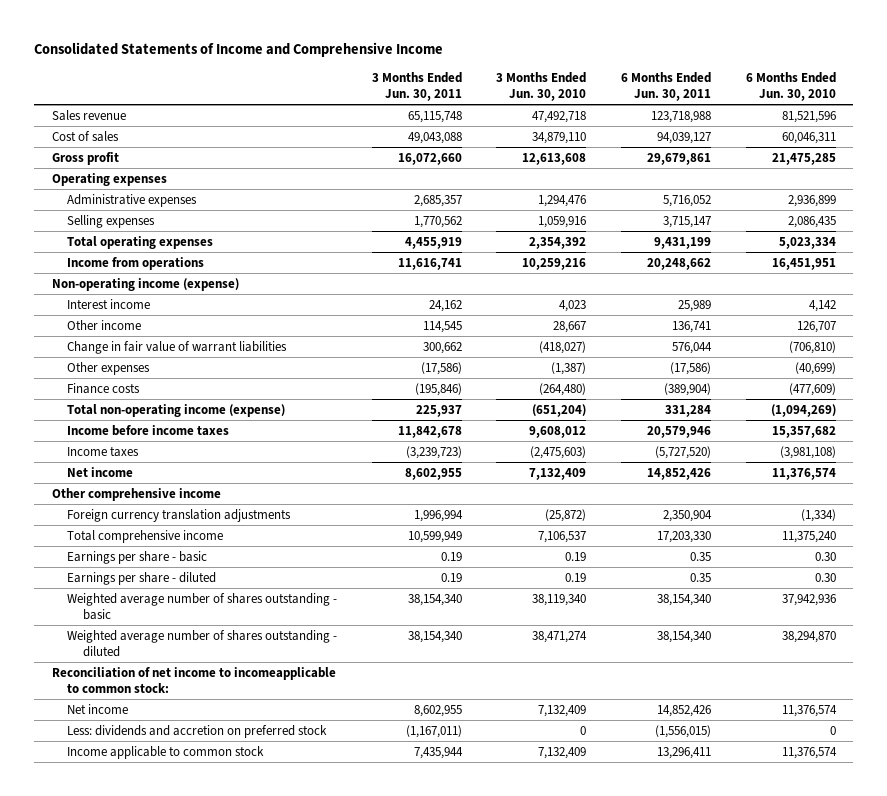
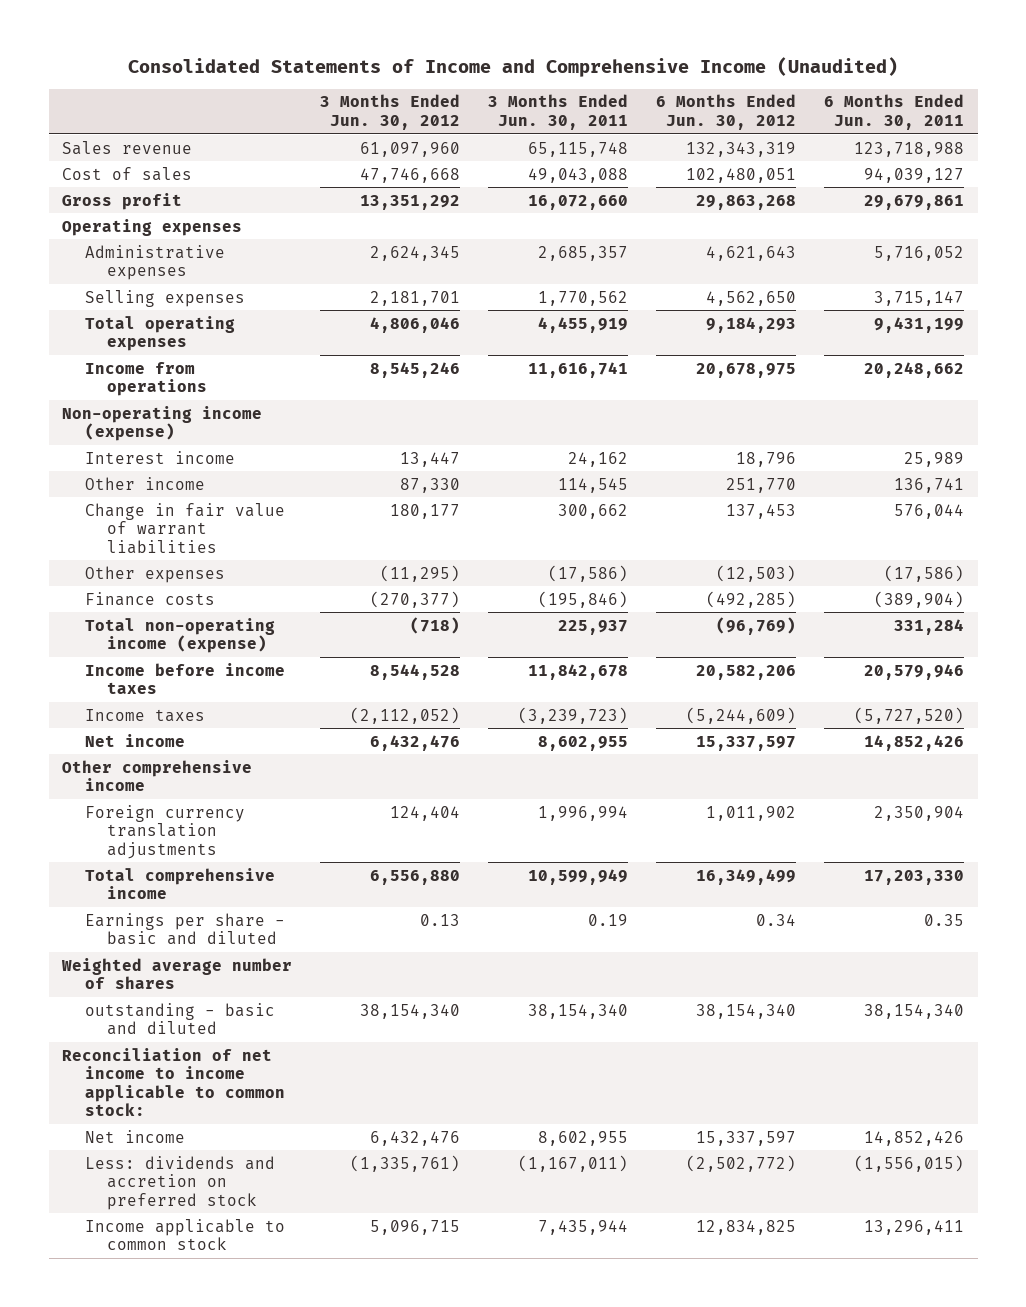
- Consolidated Statements of Income and Comprehensive Income
+ Consolidated Statements of Income and Comprehensive Income (Unaudited)
- | 3 Months Ended Jun. 30, 2011 | 3 Months Ended Jun. 30, 2010 | 6 Months Ended Jun. 30, 2011 | 6 Months Ended Jun. 30, 2010
+ | 3 Months Ended Jun. 30, 2012 | 3 Months Ended Jun. 30, 2011 | 6 Months Ended Jun. 30, 2012 | 6 Months Ended Jun. 30, 2011
- Earnings per share - basic | 0.19 | 0.19 | 0.35 | 0.30
- Earnings per share - diluted | 0.19 | 0.19 | 0.35 | 0.30
- Weighted average number of shares outstanding - basic | 38,154,340 | 38,119,340 | 38,154,340 | 37,942,936
- Weighted average number of shares outstanding - diluted | 38,154,340 | 38,471,274 | 38,154,340 | 38,294,870
- Reconciliation of net income to incomeapplicable to common stock:
+ Earnings per share - basic and diluted | 0.13 | 0.19 | 0.34 | 0.35
+ Weighted average number of shares
+ outstanding - basic and diluted | 38,154,340 | 38,154,340 | 38,154,340 | 38,154,340
+ Reconciliation of net income to income applicable to common stock:

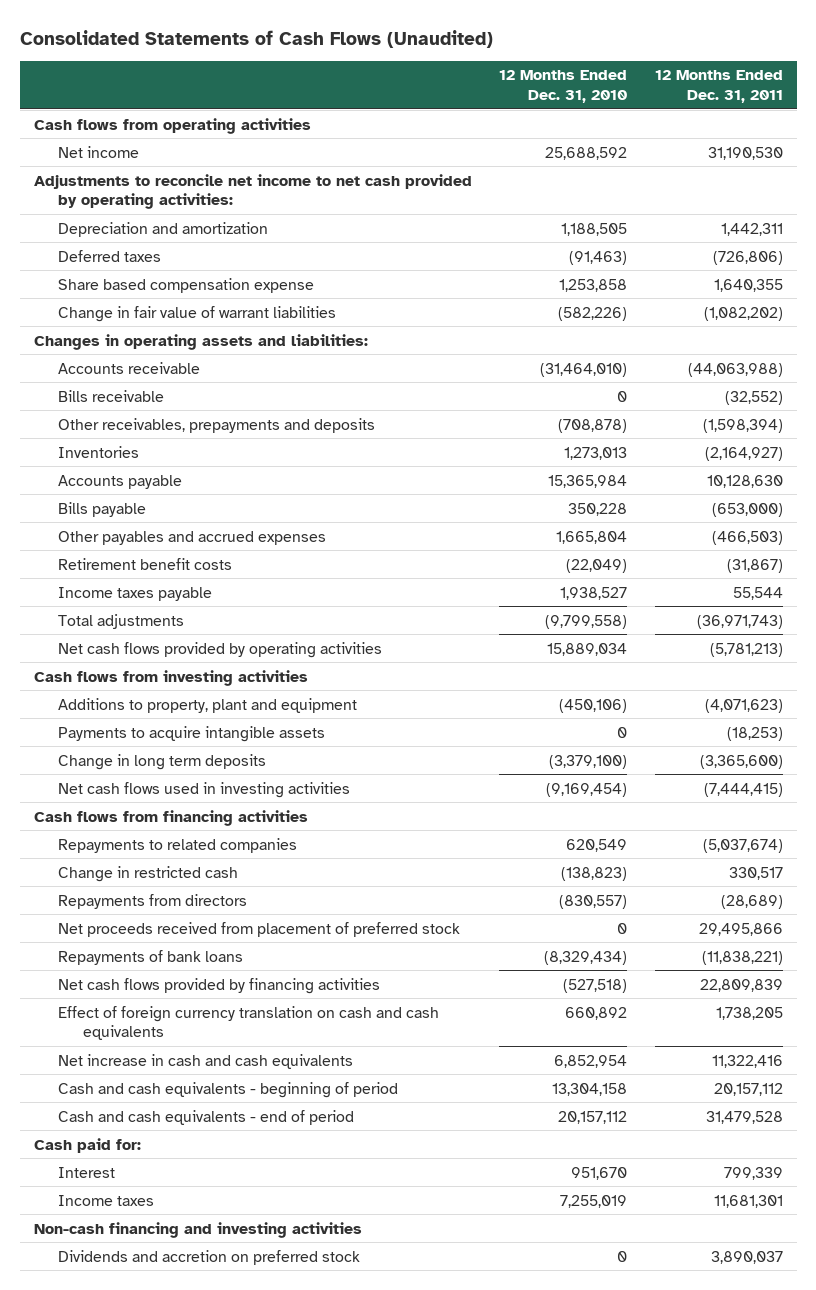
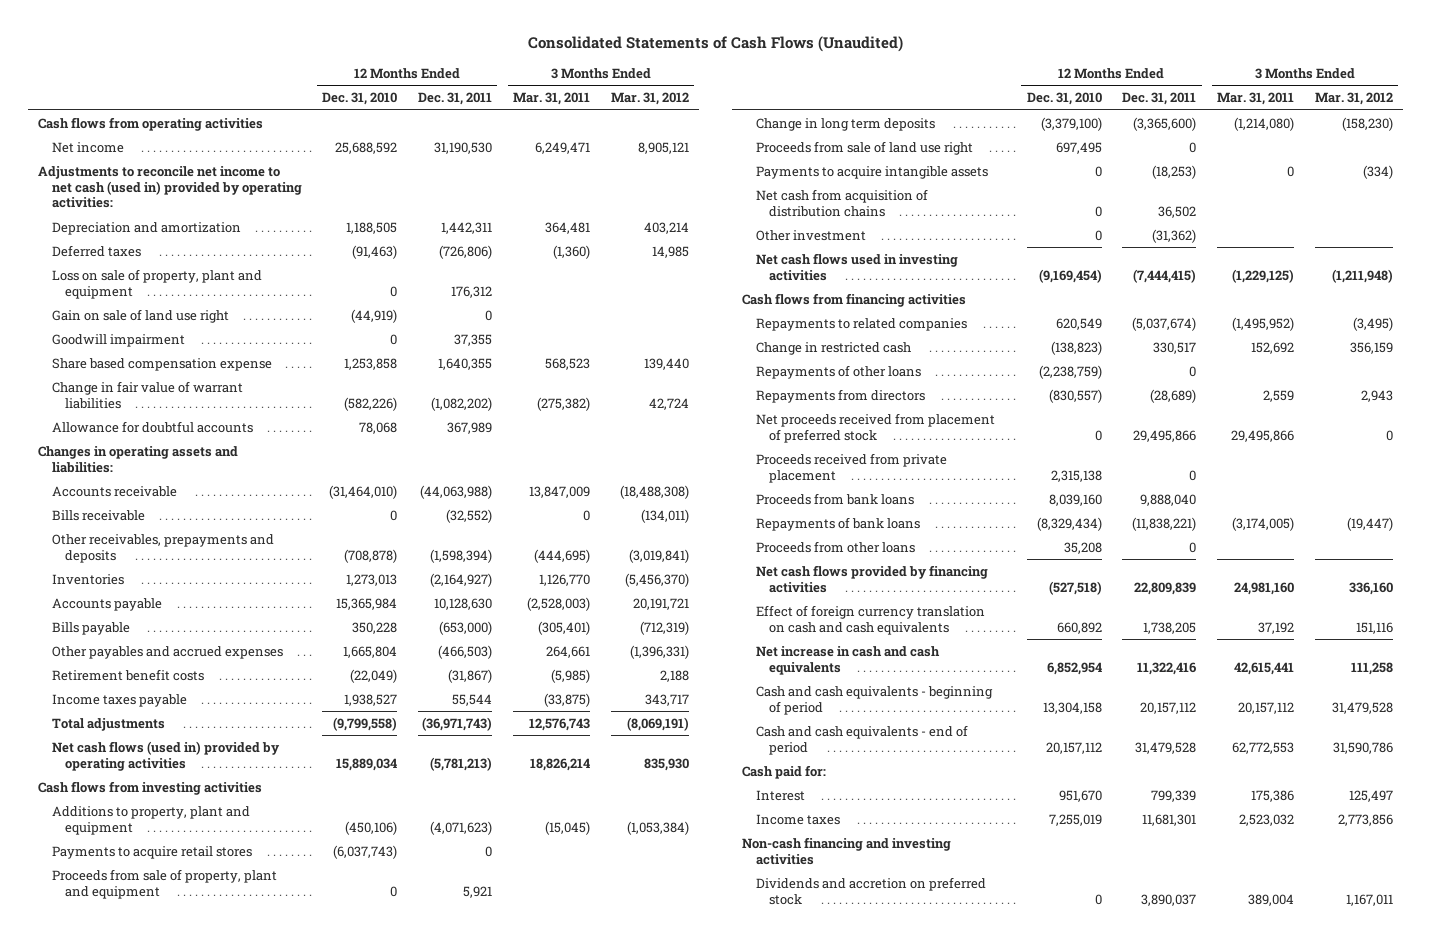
- | 12 Months Ended Dec. 31, 2010 | 12 Months Ended Dec. 31, 2011
+ | 12 Months Ended Dec. 31, 2010 | 12 Months Ended Dec. 31, 2011 | 3 Months Ended Mar. 31, 2011 | 3 Months Ended Mar. 31, 2012
- Adjustments to reconcile net income to net cash provided by operating activities:
+ Adjustments to reconcile net income to net cash (used in) provided by operating activities:
+ Loss on sale of property, plant and equipment | 0 | 176,312 | |
+ Gain on sale of land use right | (44,919) | 0 | |
+ Goodwill impairment | 0 | 37,355 | |
+ Allowance for doubtful accounts | 78,068 | 367,989 | |
- Net cash flows provided by operating activities | 15,889,034 | (5,781,213)
+ Net cash flows (used in) provided by operating activities | 15,889,034 | (5,781,213) | 18,826,214 | 835,930
+ Payments to acquire retail stores | (6,037,743) | 0 | |
+ Proceeds from sale of property, plant and equipment | 0 | 5,921 | |
+ Proceeds from sale of land use right | 697,495 | 0 | |
moved down: Payments to acquire intangible assets | 0 | (18,253) | 0 | (334)
+ Net cash from acquisition of distribution chains | 0 | 36,502 | |
+ Other investment | 0 | (31,362) | |
+ Repayments of other loans | (2,238,759) | 0 | |
+ Proceeds received from private placement | 2,315,138 | 0 | |
+ Proceeds from bank loans | 8,039,160 | 9,888,040 | |
+ Proceeds from other loans | 35,208 | 0 | |

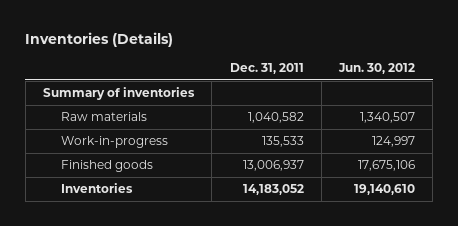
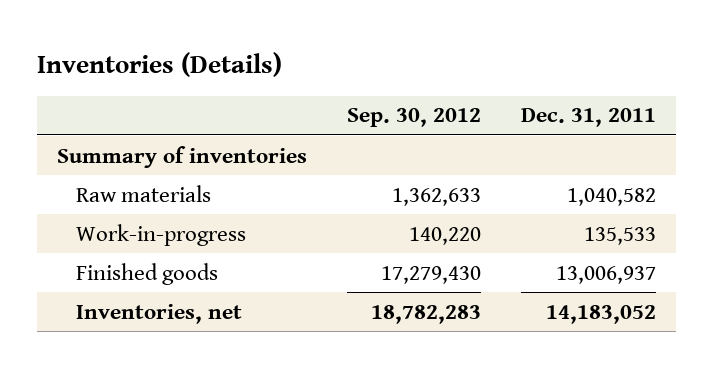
- | Dec. 31, 2011 | Jun. 30, 2012
+ | Sep. 30, 2012 | Dec. 31, 2011
- Inventories | 14,183,052 | 19,140,610
+ Inventories, net | 18,782,283 | 14,183,052

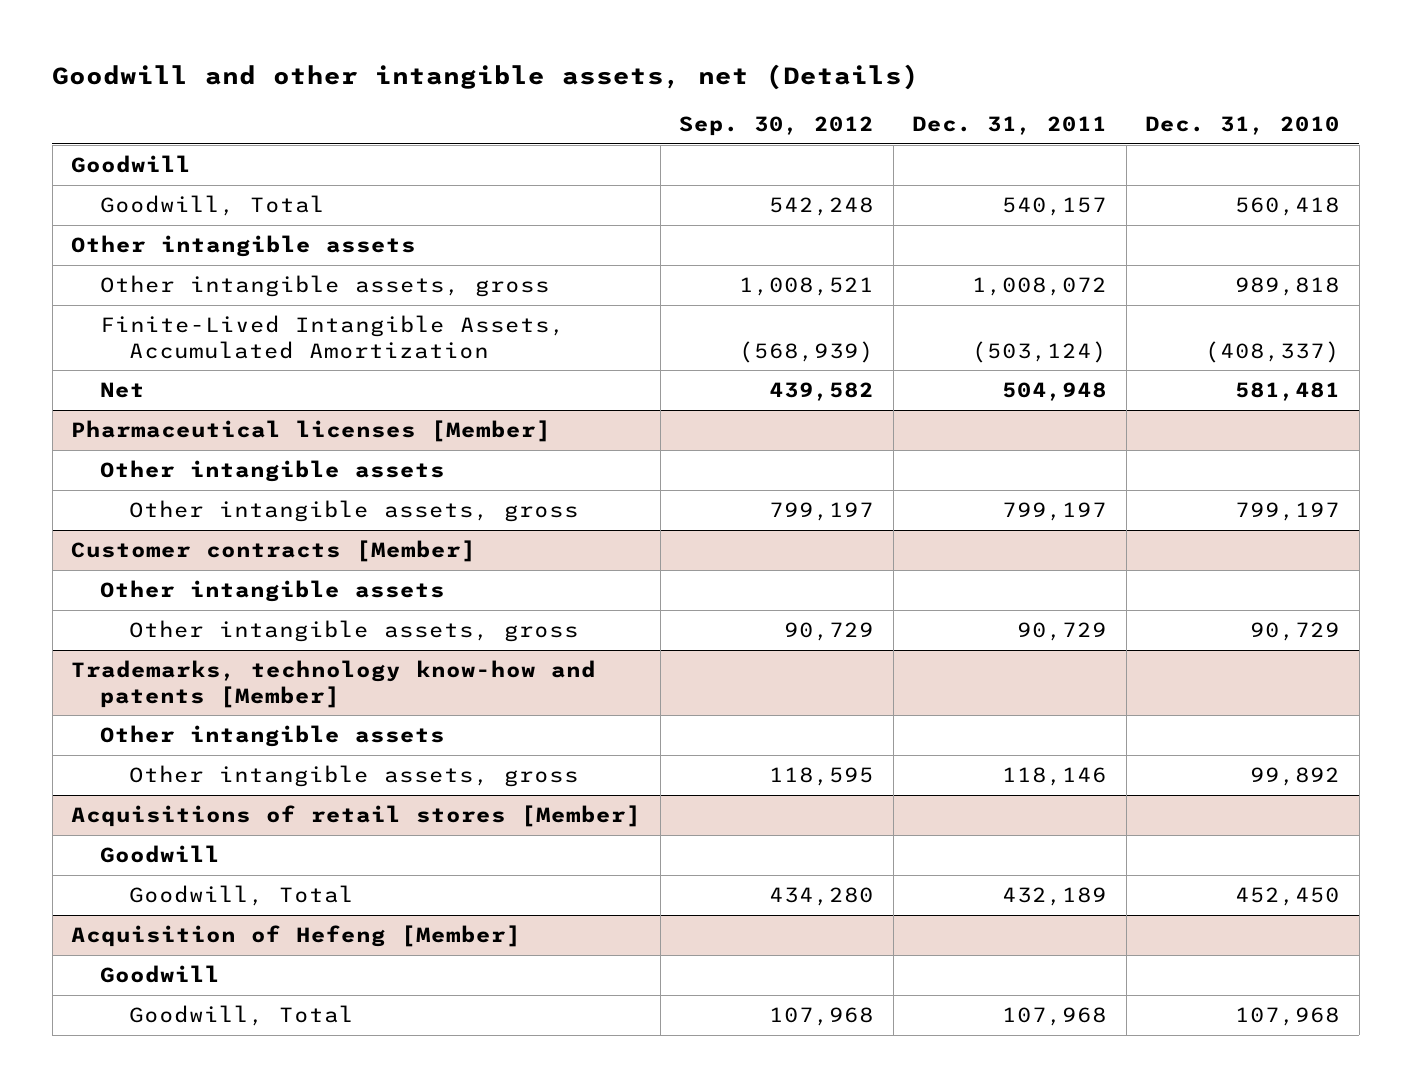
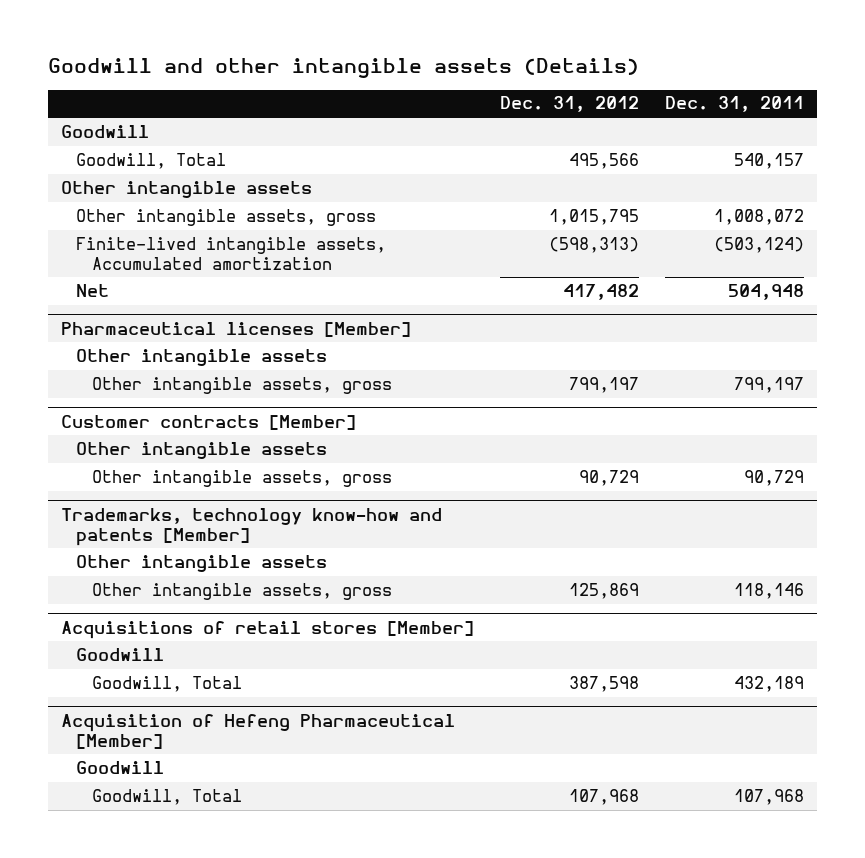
- Goodwill and other intangible assets, net (Details)
+ Goodwill and other intangible assets (Details)
- | Sep. 30, 2012 | Dec. 31, 2011 | Dec. 31, 2010
+ | Dec. 31, 2012 | Dec. 31, 2011
- Finite-Lived Intangible Assets, Accumulated Amortization | (568,939) | (503,124) | (408,337)
+ Finite-lived intangible assets, Accumulated amortization | (598,313) | (503,124)
- Acquisition of Hefeng [Member]
+ Acquisition of Hefeng Pharmaceutical [Member]

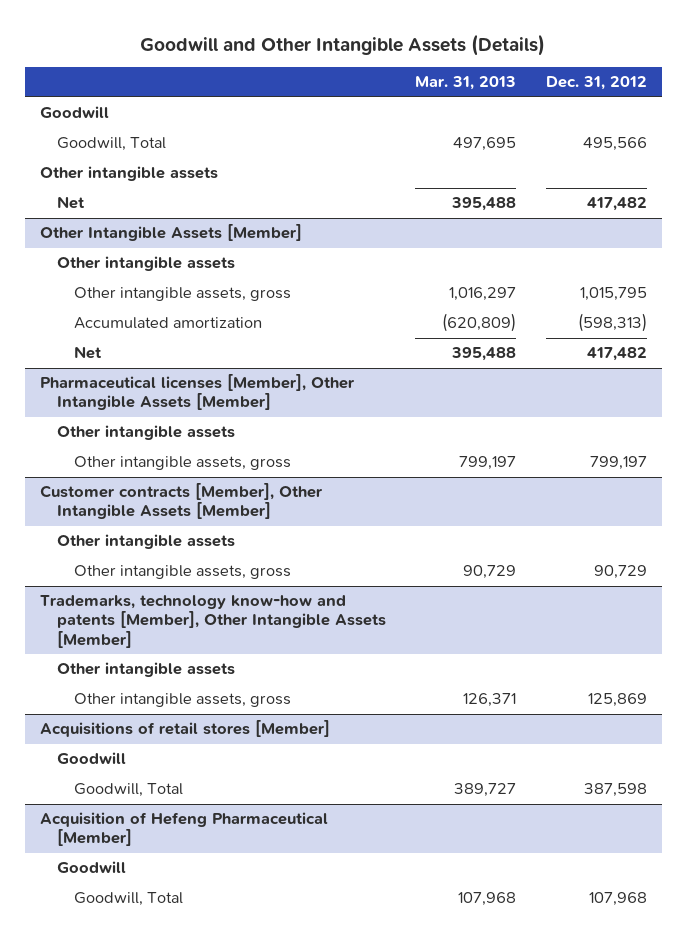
- Goodwill and other intangible assets (Details)
+ Goodwill and Other Intangible Assets (Details)
- | Dec. 31, 2012 | Dec. 31, 2011
+ | Mar. 31, 2013 | Dec. 31, 2012
+ Net | 395,488 | 417,482
+ Other Intangible Assets [Member]
+ Other intangible assets
- Finite-lived intangible assets, Accumulated amortization | (598,313) | (503,124)
+ Accumulated amortization | (620,809) | (598,313)
- Pharmaceutical licenses [Member]
+ Pharmaceutical licenses [Member], Other Intangible Assets [Member]
- Customer contracts [Member]
+ Customer contracts [Member], Other Intangible Assets [Member]
- Trademarks, technology know-how and patents [Member]
+ Trademarks, technology know-how and patents [Member], Other Intangible Assets [Member]

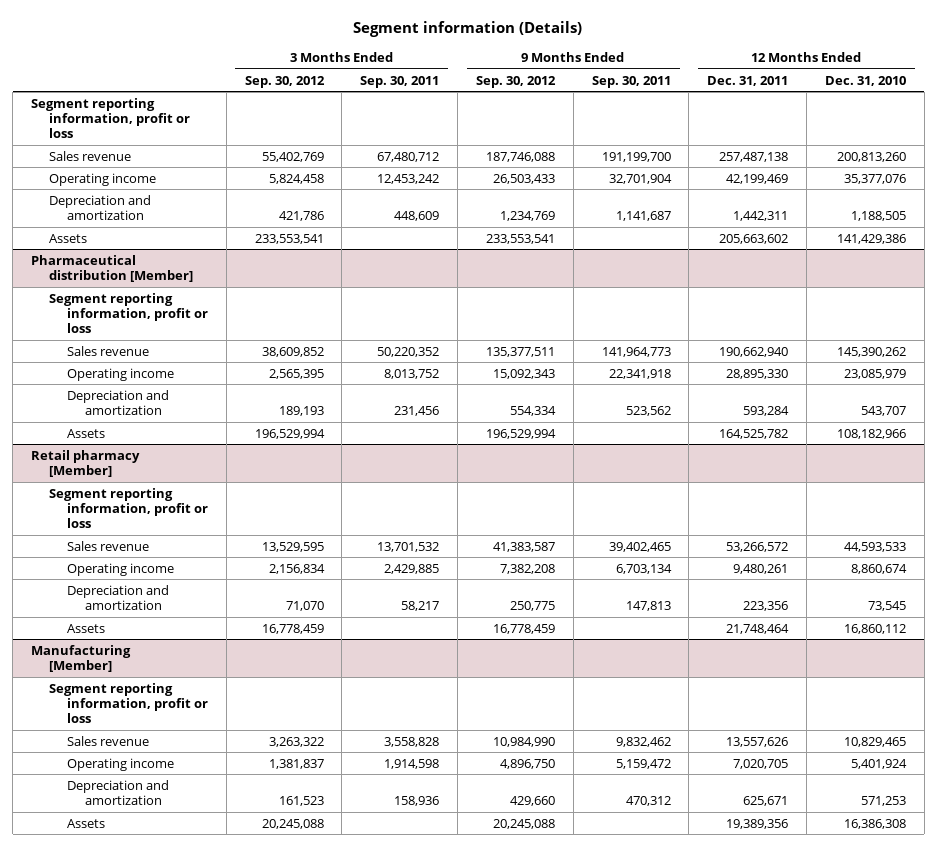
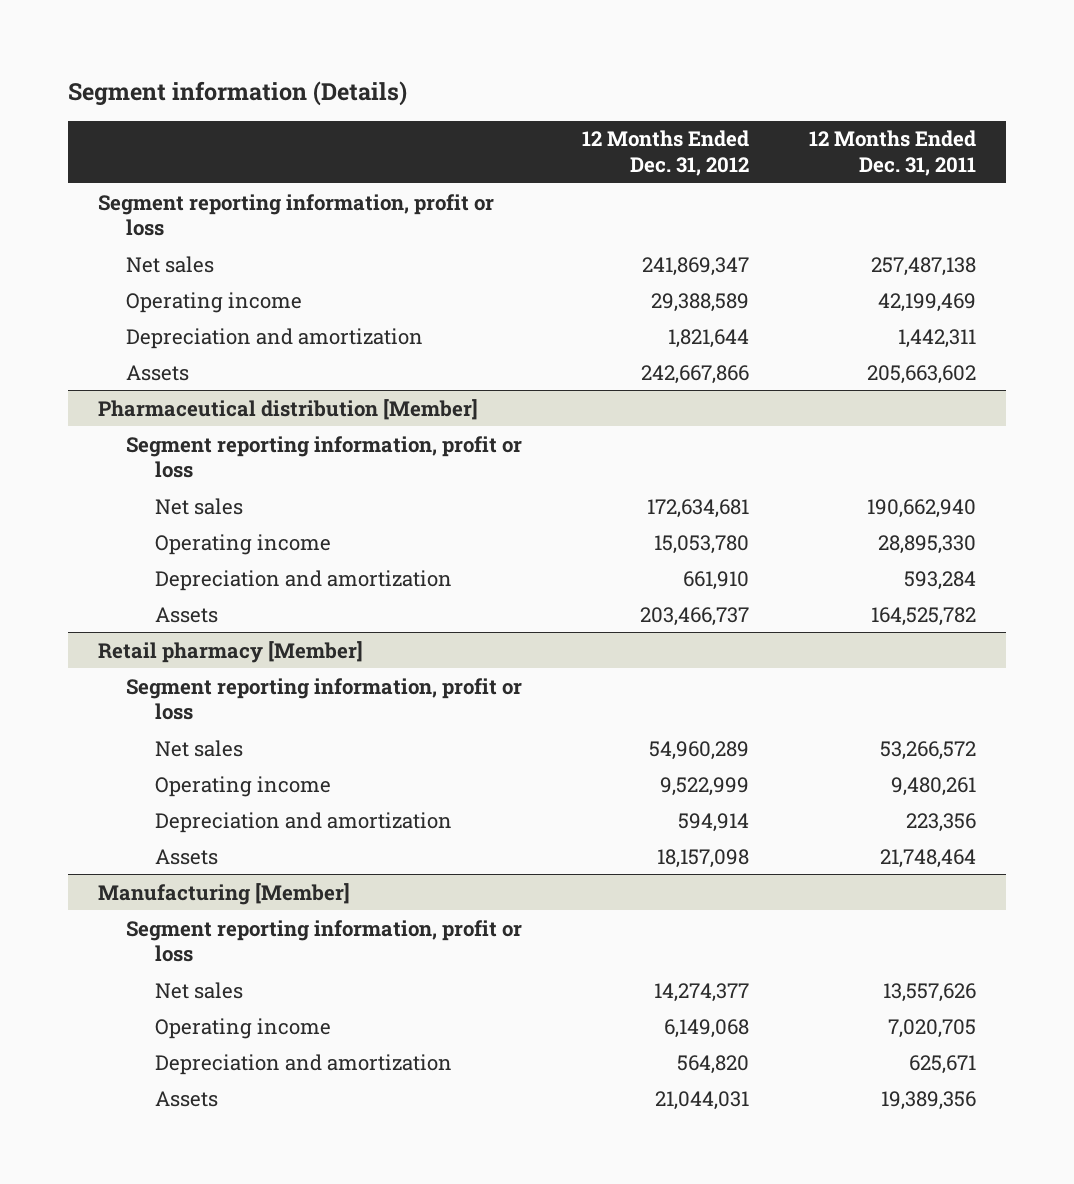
- | 3 Months Ended Sep. 30, 2012 | 3 Months Ended Sep. 30, 2011 | 9 Months Ended Sep. 30, 2012 | 9 Months Ended Sep. 30, 2011 | 12 Months Ended Dec. 31, 2011 | 12 Months Ended Dec. 31, 2010
+ | 12 Months Ended Dec. 31, 2012 | 12 Months Ended Dec. 31, 2011
- Sales revenue | 55,402,769 | 67,480,712 | 187,746,088 | 191,199,700 | 257,487,138 | 200,813,260
+ Net sales | 241,869,347 | 257,487,138
@ Pharmaceutical distribution [Member]
- Sales revenue | 38,609,852 | 50,220,352 | 135,377,511 | 141,964,773 | 190,662,940 | 145,390,262
+ Net sales | 172,634,681 | 190,662,940
@ Retail pharmacy [Member]
- Sales revenue | 13,529,595 | 13,701,532 | 41,383,587 | 39,402,465 | 53,266,572 | 44,593,533
+ Net sales | 54,960,289 | 53,266,572
@ Manufacturing [Member]
- Sales revenue | 3,263,322 | 3,558,828 | 10,984,990 | 9,832,462 | 13,557,626 | 10,829,465
+ Net sales | 14,274,377 | 13,557,626

